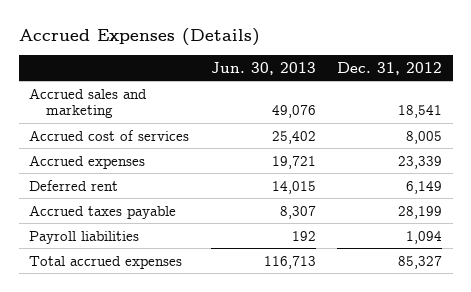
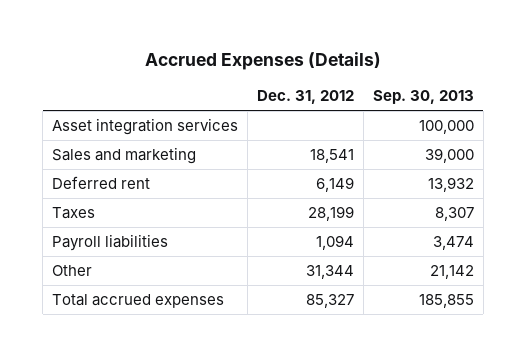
- | Jun. 30, 2013 | Dec. 31, 2012
+ | Dec. 31, 2012 | Sep. 30, 2013
- Accrued sales and marketing | 49,076 | 18,541
- Accrued cost of services | 25,402 | 8,005
- Accrued expenses | 19,721 | 23,339
+ Asset integration services | | 100,000
+ Sales and marketing | 18,541 | 39,000
- Accrued taxes payable | 8,307 | 28,199
+ Taxes | 28,199 | 8,307
+ Other | 31,344 | 21,142

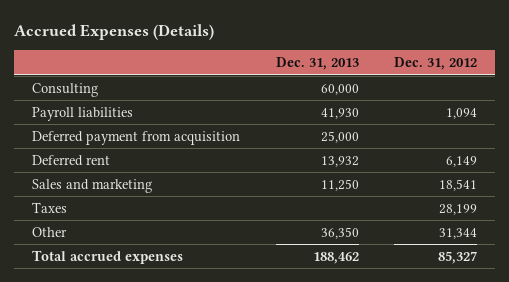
- | Dec. 31, 2012 | Sep. 30, 2013
+ | Dec. 31, 2013 | Dec. 31, 2012
- Asset integration services | | 100,000
+ Consulting | 60,000 |
moved up: Payroll liabilities | 41,930 | 1,094
+ Deferred payment from acquisition | 25,000 |
moved down: Sales and marketing | 11,250 | 18,541

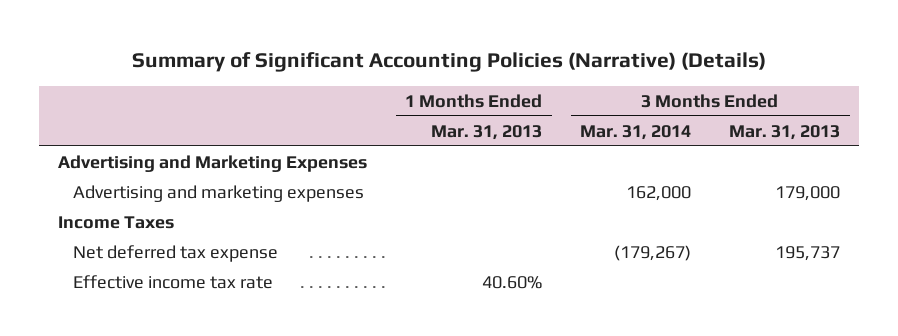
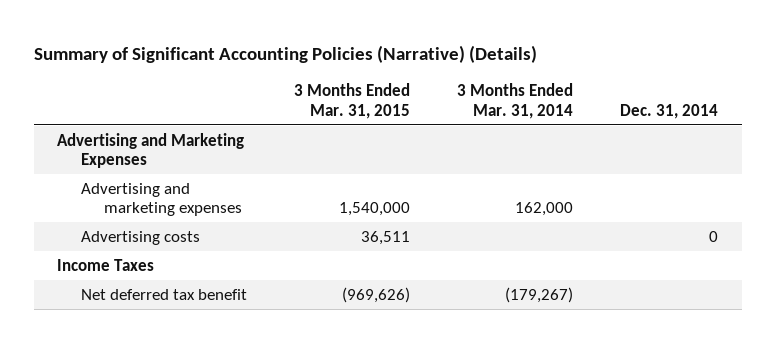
- | 1 Months Ended Mar. 31, 2013 | 3 Months Ended Mar. 31, 2014 | 3 Months Ended Mar. 31, 2013
+ | 3 Months Ended Mar. 31, 2015 | 3 Months Ended Mar. 31, 2014 | Dec. 31, 2014
+ Advertising costs | 36,511 | | 0
- Net deferred tax expense | | (179,267) | 195,737
- Effective income tax rate | 40.60% | |
+ Net deferred tax benefit | (969,626) | (179,267) |

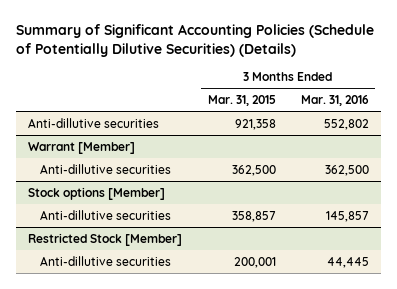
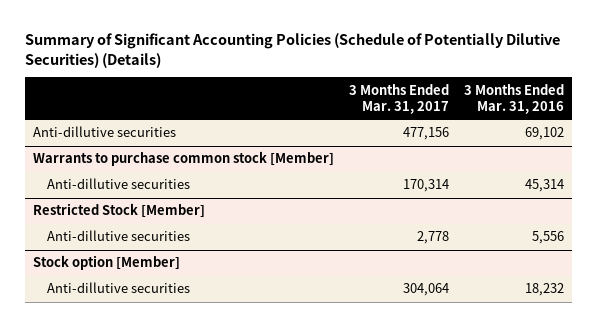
- | 3 Months Ended Mar. 31, 2015 | 3 Months Ended Mar. 31, 2016
+ | 3 Months Ended Mar. 31, 2017 | 3 Months Ended Mar. 31, 2016
- Anti-dillutive securities | 921,358 | 552,802
- Warrant [Member]
- Anti-dillutive securities | 362,500 | 362,500
- Stock options [Member]
- Anti-dillutive securities | 358,857 | 145,857
+ Anti-dillutive securities | 477,156 | 69,102
+ Warrants to purchase common stock [Member]
+ Anti-dillutive securities | 170,314 | 45,314
@ Restricted Stock [Member]
- Anti-dillutive securities | 200,001 | 44,445
+ Anti-dillutive securities | 2,778 | 5,556
+ Stock option [Member]
+ Anti-dillutive securities | 304,064 | 18,232

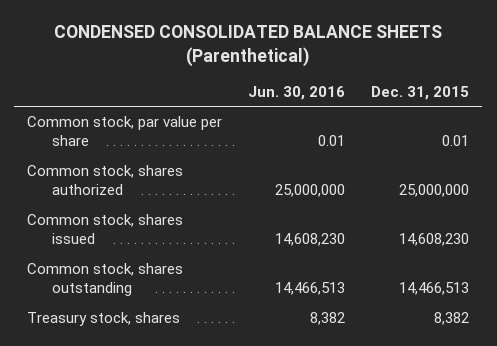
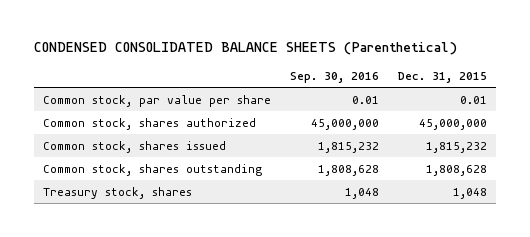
- | Jun. 30, 2016 | Dec. 31, 2015
+ | Sep. 30, 2016 | Dec. 31, 2015
- Common stock, shares authorized | 25,000,000 | 25,000,000
- Common stock, shares issued | 14,608,230 | 14,608,230
- Common stock, shares outstanding | 14,466,513 | 14,466,513
- Treasury stock, shares | 8,382 | 8,382
+ Common stock, shares authorized | 45,000,000 | 45,000,000
+ Common stock, shares issued | 1,815,232 | 1,815,232
+ Common stock, shares outstanding | 1,808,628 | 1,808,628
+ Treasury stock, shares | 1,048 | 1,048

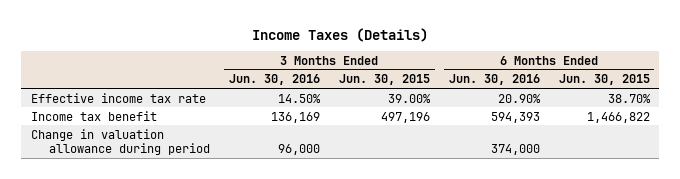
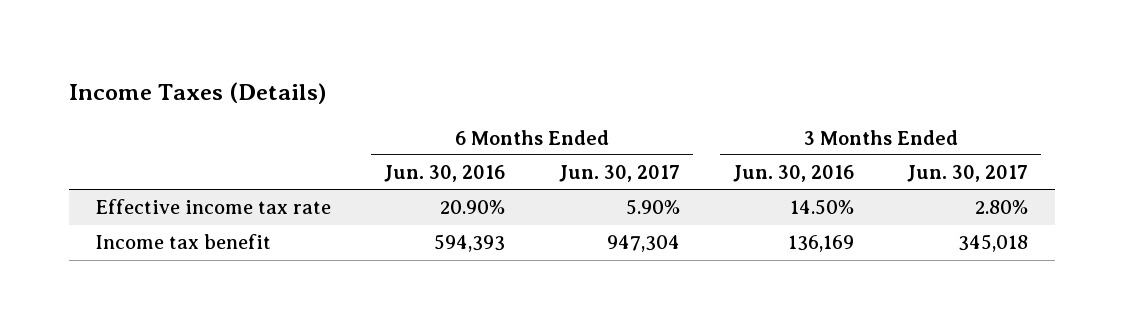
- | 3 Months Ended Jun. 30, 2016 | 3 Months Ended Jun. 30, 2015 | 6 Months Ended Jun. 30, 2016 | 6 Months Ended Jun. 30, 2015
+ | 6 Months Ended Jun. 30, 2016 | 6 Months Ended Jun. 30, 2017 | 3 Months Ended Jun. 30, 2016 | 3 Months Ended Jun. 30, 2017
- Change in valuation allowance during period | 96,000 | | 374,000 |

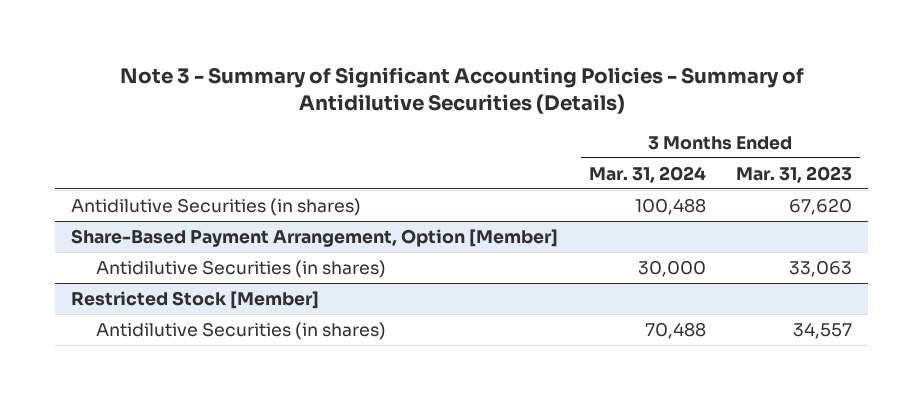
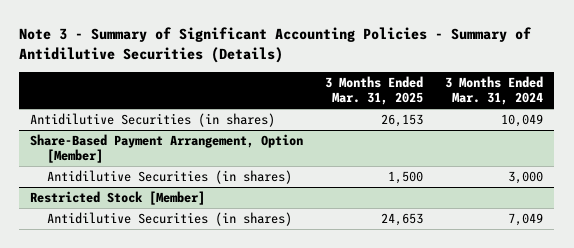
- | 3 Months Ended Mar. 31, 2024 | 3 Months Ended Mar. 31, 2023
+ | 3 Months Ended Mar. 31, 2025 | 3 Months Ended Mar. 31, 2024
- Antidilutive Securities (in shares) | 100,488 | 67,620
+ Antidilutive Securities (in shares) | 26,153 | 10,049
@ Share-Based Payment Arrangement, Option [Member]
- Antidilutive Securities (in shares) | 30,000 | 33,063
+ Antidilutive Securities (in shares) | 1,500 | 3,000
@ Restricted Stock [Member]
- Antidilutive Securities (in shares) | 70,488 | 34,557
+ Antidilutive Securities (in shares) | 24,653 | 7,049

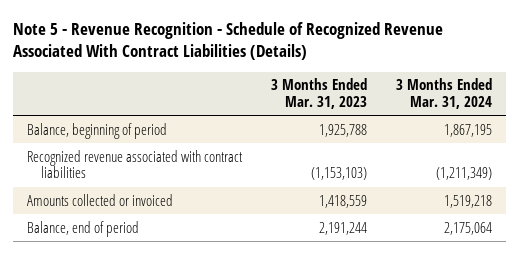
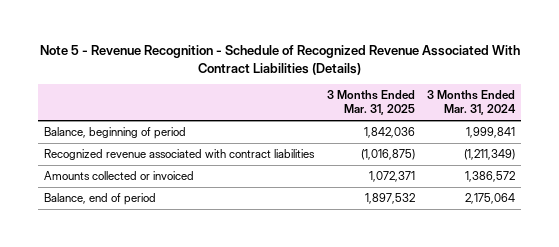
- | 3 Months Ended Mar. 31, 2023 | 3 Months Ended Mar. 31, 2024
+ | 3 Months Ended Mar. 31, 2025 | 3 Months Ended Mar. 31, 2024
- Balance, beginning of period | 1,925,788 | 1,867,195
+ Balance, beginning of period | 1,842,036 | 1,999,841
- Amounts collected or invoiced | 1,418,559 | 1,519,218
+ Amounts collected or invoiced | 1,072,371 | 1,386,572

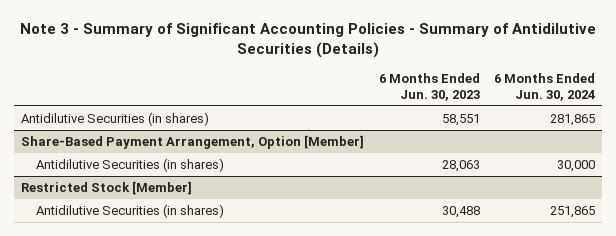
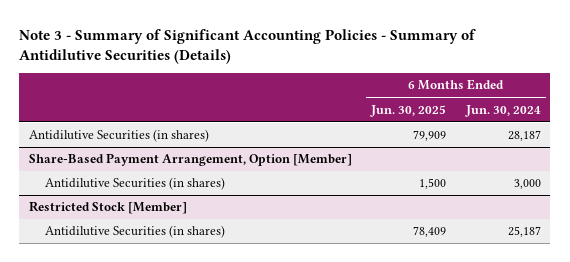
- | 6 Months Ended Jun. 30, 2023 | 6 Months Ended Jun. 30, 2024
+ | 6 Months Ended Jun. 30, 2025 | 6 Months Ended Jun. 30, 2024
- Antidilutive Securities (in shares) | 58,551 | 281,865
+ Antidilutive Securities (in shares) | 79,909 | 28,187
@ Share-Based Payment Arrangement, Option [Member]
- Antidilutive Securities (in shares) | 28,063 | 30,000
+ Antidilutive Securities (in shares) | 1,500 | 3,000
@ Restricted Stock [Member]
- Antidilutive Securities (in shares) | 30,488 | 251,865
+ Antidilutive Securities (in shares) | 78,409 | 25,187

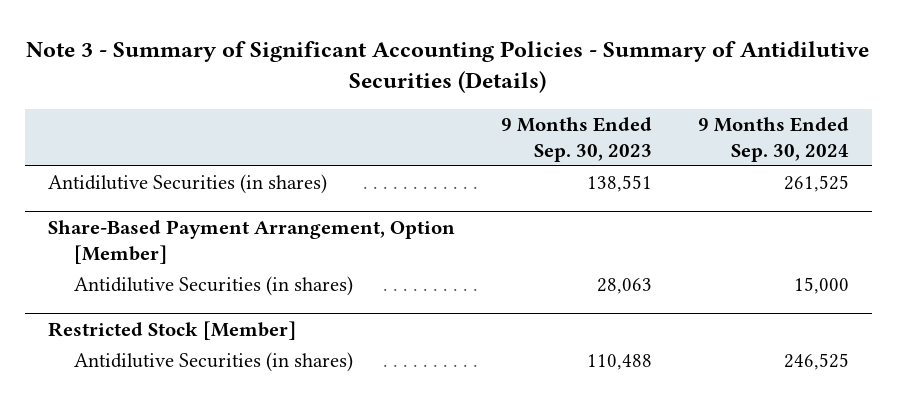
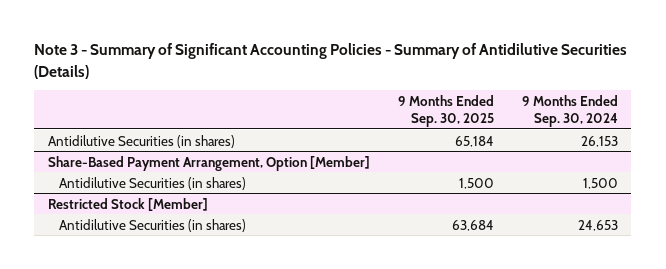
- | 9 Months Ended Sep. 30, 2023 | 9 Months Ended Sep. 30, 2024
+ | 9 Months Ended Sep. 30, 2025 | 9 Months Ended Sep. 30, 2024
- Antidilutive Securities (in shares) | 138,551 | 261,525
+ Antidilutive Securities (in shares) | 65,184 | 26,153
@ Share-Based Payment Arrangement, Option [Member]
- Antidilutive Securities (in shares) | 28,063 | 15,000
+ Antidilutive Securities (in shares) | 1,500 | 1,500
@ Restricted Stock [Member]
- Antidilutive Securities (in shares) | 110,488 | 246,525
+ Antidilutive Securities (in shares) | 63,684 | 24,653

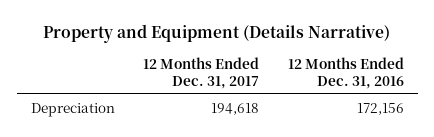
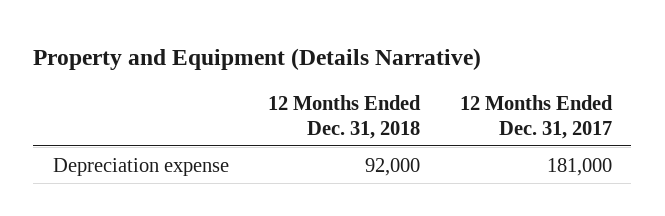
- | 12 Months Ended Dec. 31, 2017 | 12 Months Ended Dec. 31, 2016
+ | 12 Months Ended Dec. 31, 2018 | 12 Months Ended Dec. 31, 2017
- Depreciation | 194,618 | 172,156
+ Depreciation expense | 92,000 | 181,000

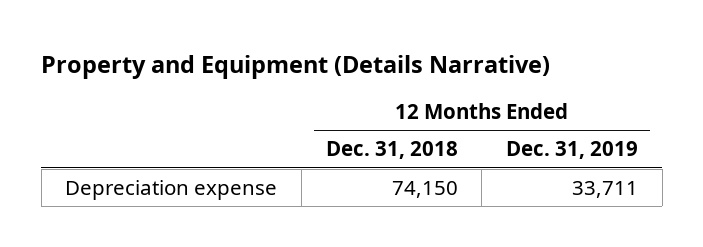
- | 12 Months Ended Dec. 31, 2018 | 12 Months Ended Dec. 31, 2017
+ | 12 Months Ended Dec. 31, 2018 | 12 Months Ended Dec. 31, 2019
- Depreciation expense | 92,000 | 181,000
+ Depreciation expense | 74,150 | 33,711

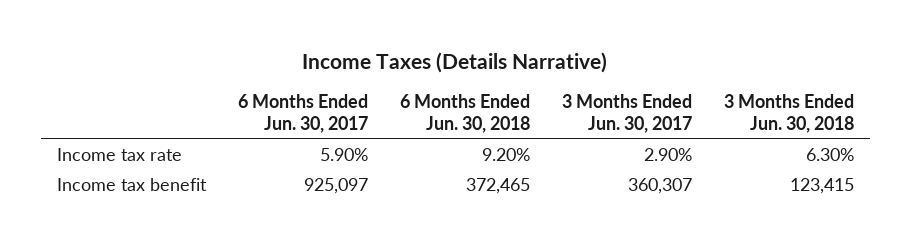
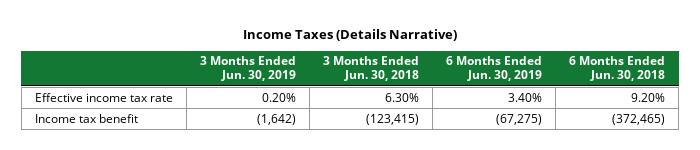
- | 6 Months Ended Jun. 30, 2017 | 6 Months Ended Jun. 30, 2018 | 3 Months Ended Jun. 30, 2017 | 3 Months Ended Jun. 30, 2018
+ | 3 Months Ended Jun. 30, 2019 | 3 Months Ended Jun. 30, 2018 | 6 Months Ended Jun. 30, 2019 | 6 Months Ended Jun. 30, 2018
- Income tax rate | 5.90% | 9.20% | 2.90% | 6.30%
- Income tax benefit | 925,097 | 372,465 | 360,307 | 123,415
+ Effective income tax rate | 0.20% | 6.30% | 3.40% | 9.20%
+ Income tax benefit | (1,642) | (123,415) | (67,275) | (372,465)

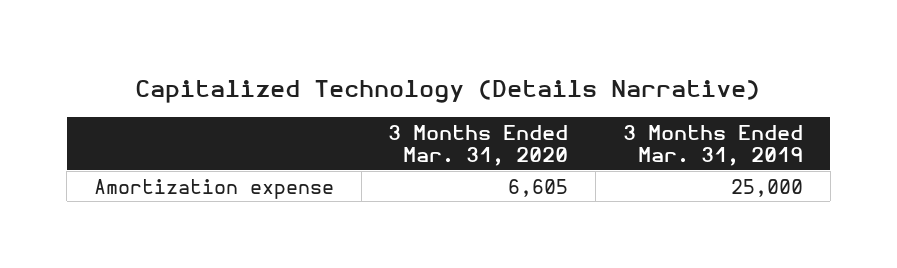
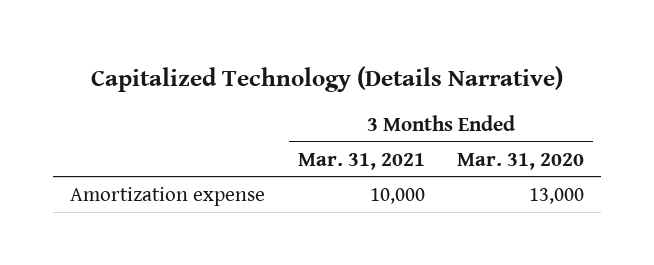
- | 3 Months Ended Mar. 31, 2020 | 3 Months Ended Mar. 31, 2019
+ | 3 Months Ended Mar. 31, 2021 | 3 Months Ended Mar. 31, 2020
- Amortization expense | 6,605 | 25,000
+ Amortization expense | 10,000 | 13,000

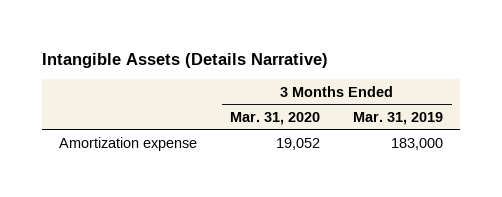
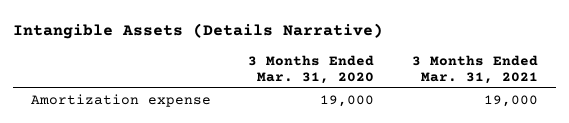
- | 3 Months Ended Mar. 31, 2020 | 3 Months Ended Mar. 31, 2019
+ | 3 Months Ended Mar. 31, 2020 | 3 Months Ended Mar. 31, 2021
- Amortization expense | 19,052 | 183,000
+ Amortization expense | 19,000 | 19,000

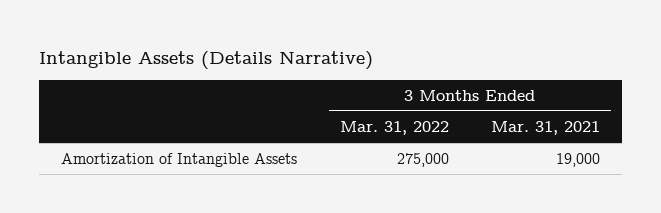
- | 3 Months Ended Mar. 31, 2020 | 3 Months Ended Mar. 31, 2021
+ | 3 Months Ended Mar. 31, 2022 | 3 Months Ended Mar. 31, 2021
- Amortization expense | 19,000 | 19,000
+ Amortization of Intangible Assets | 275,000 | 19,000

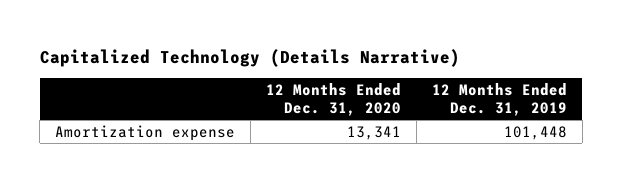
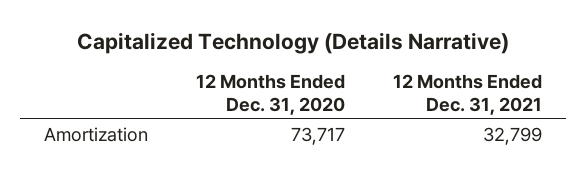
- | 12 Months Ended Dec. 31, 2020 | 12 Months Ended Dec. 31, 2019
+ | 12 Months Ended Dec. 31, 2020 | 12 Months Ended Dec. 31, 2021
- Amortization expense | 13,341 | 101,448
+ Amortization | 73,717 | 32,799

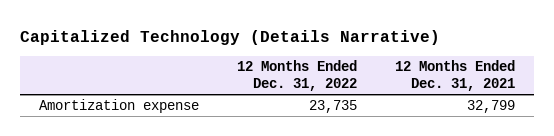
- | 12 Months Ended Dec. 31, 2020 | 12 Months Ended Dec. 31, 2021
+ | 12 Months Ended Dec. 31, 2022 | 12 Months Ended Dec. 31, 2021
- Amortization | 73,717 | 32,799
+ Amortization expense | 23,735 | 32,799

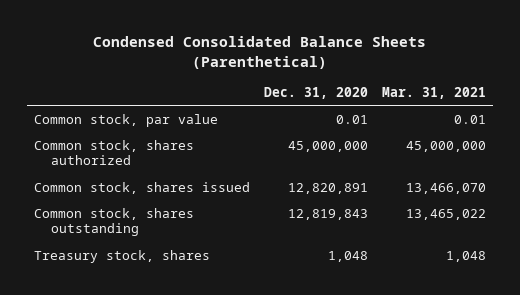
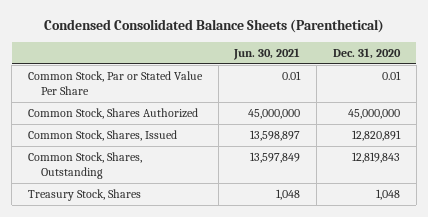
- | Dec. 31, 2020 | Mar. 31, 2021
+ | Jun. 30, 2021 | Dec. 31, 2020
- Common stock, par value | 0.01 | 0.01
- Common stock, shares authorized | 45,000,000 | 45,000,000
- Common stock, shares issued | 12,820,891 | 13,466,070
- Common stock, shares outstanding | 12,819,843 | 13,465,022
- Treasury stock, shares | 1,048 | 1,048
+ Common Stock, Par or Stated Value Per Share | 0.01 | 0.01
+ Common Stock, Shares Authorized | 45,000,000 | 45,000,000
+ Common Stock, Shares, Issued | 13,598,897 | 12,820,891
+ Common Stock, Shares, Outstanding | 13,597,849 | 12,819,843
+ Treasury Stock, Shares | 1,048 | 1,048

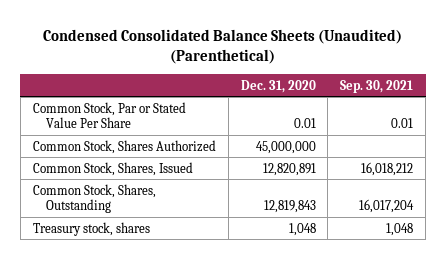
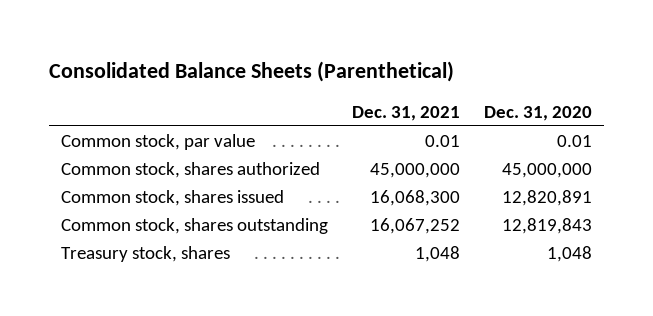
- Condensed Consolidated Balance Sheets (Unaudited) (Parenthetical)
+ Consolidated Balance Sheets (Parenthetical)
- | Dec. 31, 2020 | Sep. 30, 2021
+ | Dec. 31, 2021 | Dec. 31, 2020
- Common Stock, Par or Stated Value Per Share | 0.01 | 0.01
- Common Stock, Shares Authorized | 45,000,000 |
- Common Stock, Shares, Issued | 12,820,891 | 16,018,212
- Common Stock, Shares, Outstanding | 12,819,843 | 16,017,204
+ Common stock, par value | 0.01 | 0.01
+ Common stock, shares authorized | 45,000,000 | 45,000,000
+ Common stock, shares issued | 16,068,300 | 12,820,891
+ Common stock, shares outstanding | 16,067,252 | 12,819,843

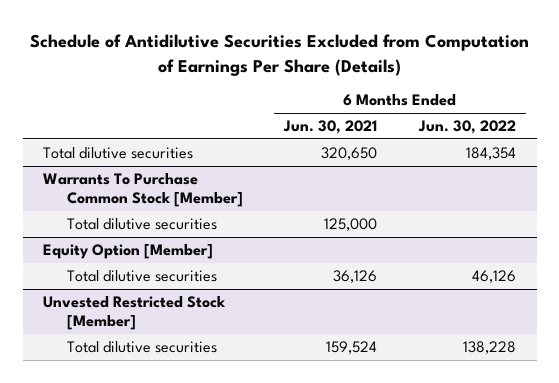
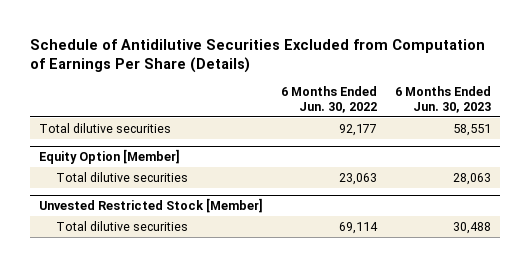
- | 6 Months Ended Jun. 30, 2021 | 6 Months Ended Jun. 30, 2022
+ | 6 Months Ended Jun. 30, 2022 | 6 Months Ended Jun. 30, 2023
- Total dilutive securities | 320,650 | 184,354
- Warrants To Purchase Common Stock [Member]
- Total dilutive securities | 125,000 |
+ Total dilutive securities | 92,177 | 58,551
@ Equity Option [Member]
- Total dilutive securities | 36,126 | 46,126
+ Total dilutive securities | 23,063 | 28,063
@ Unvested Restricted Stock [Member]
- Total dilutive securities | 159,524 | 138,228
+ Total dilutive securities | 69,114 | 30,488

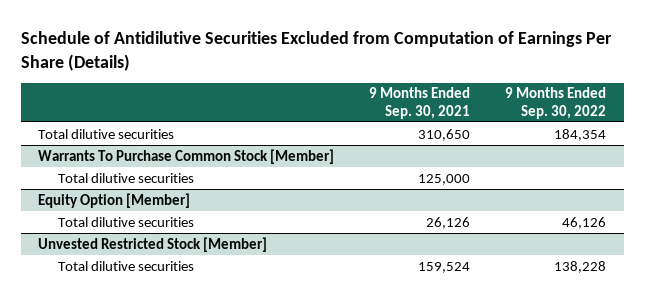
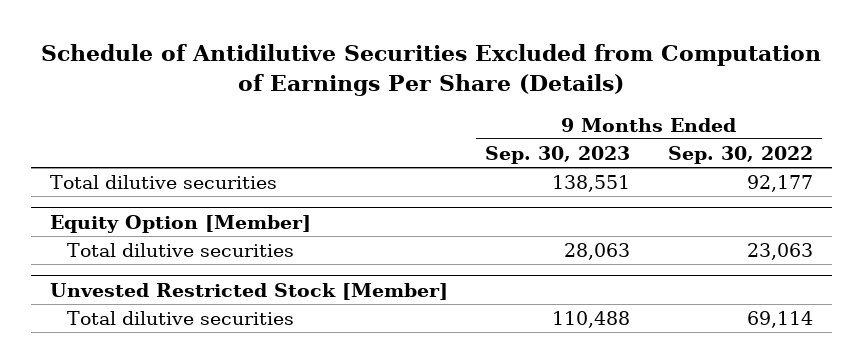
- | 9 Months Ended Sep. 30, 2021 | 9 Months Ended Sep. 30, 2022
+ | 9 Months Ended Sep. 30, 2023 | 9 Months Ended Sep. 30, 2022
- Total dilutive securities | 310,650 | 184,354
- Warrants To Purchase Common Stock [Member]
- Total dilutive securities | 125,000 |
+ Total dilutive securities | 138,551 | 92,177
@ Equity Option [Member]
- Total dilutive securities | 26,126 | 46,126
+ Total dilutive securities | 28,063 | 23,063
@ Unvested Restricted Stock [Member]
- Total dilutive securities | 159,524 | 138,228
+ Total dilutive securities | 110,488 | 69,114

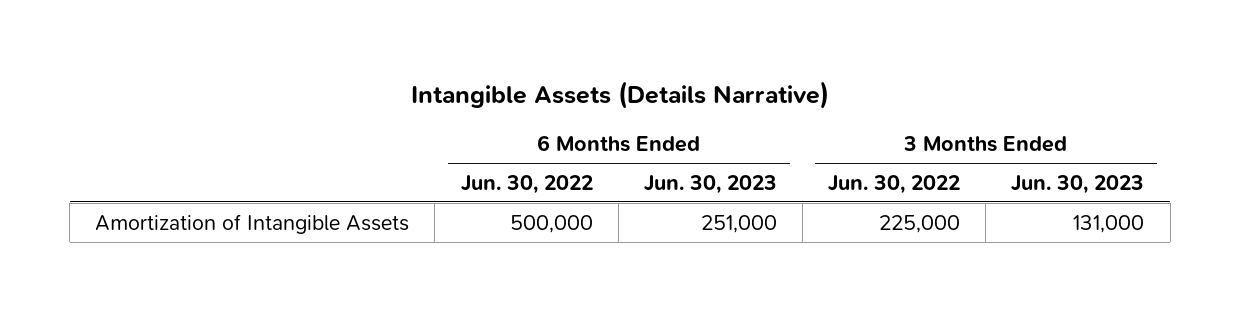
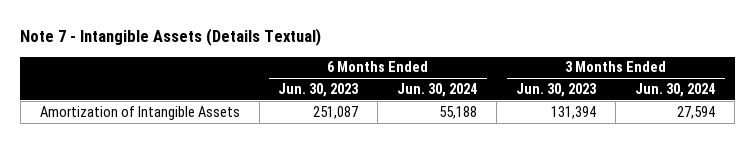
- Intangible Assets (Details Narrative)
+ Note 7 - Intangible Assets (Details Textual)
- | 6 Months Ended Jun. 30, 2022 | 6 Months Ended Jun. 30, 2023 | 3 Months Ended Jun. 30, 2022 | 3 Months Ended Jun. 30, 2023
+ | 6 Months Ended Jun. 30, 2023 | 6 Months Ended Jun. 30, 2024 | 3 Months Ended Jun. 30, 2023 | 3 Months Ended Jun. 30, 2024
- Amortization of Intangible Assets | 500,000 | 251,000 | 225,000 | 131,000
+ Amortization of Intangible Assets | 251,087 | 55,188 | 131,394 | 27,594

